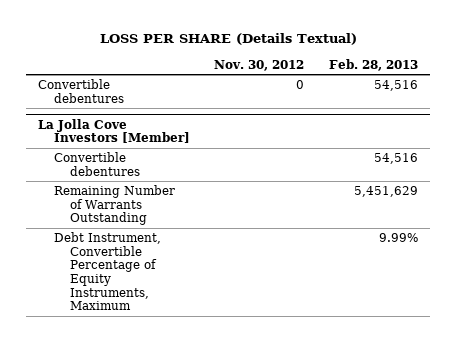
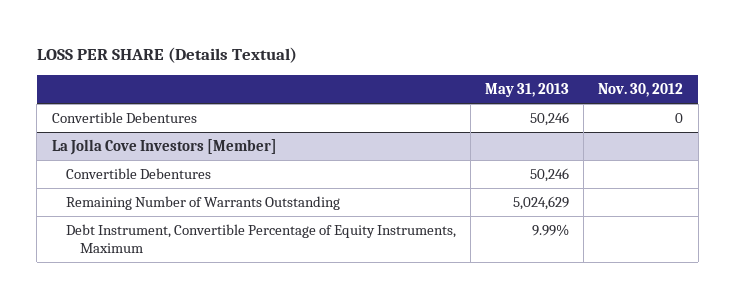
- | Nov. 30, 2012 | Feb. 28, 2013
+ | May 31, 2013 | Nov. 30, 2012
- Convertible debentures | 0 | 54,516
+ Convertible Debentures | 50,246 | 0
@ La Jolla Cove Investors [Member]
- Convertible debentures | | 54,516
+ Convertible Debentures | 50,246 |

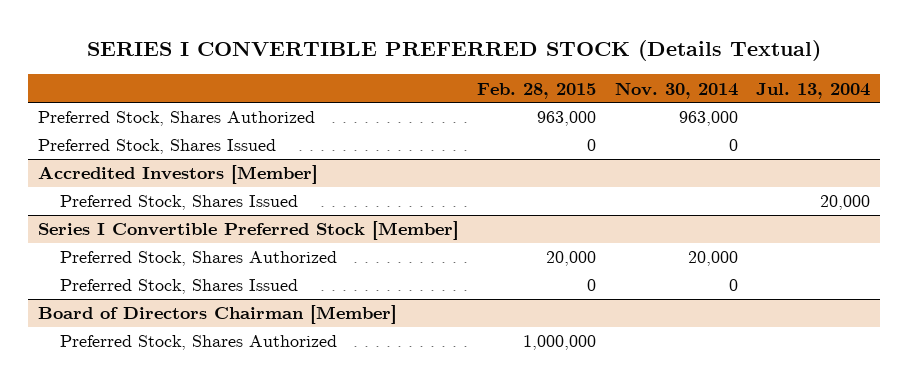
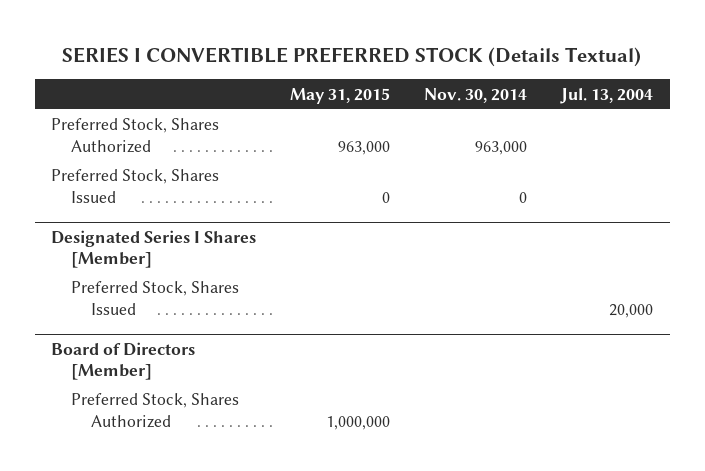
- | Feb. 28, 2015 | Nov. 30, 2014 | Jul. 13, 2004
+ | May 31, 2015 | Nov. 30, 2014 | Jul. 13, 2004
- Accredited Investors [Member]
+ Designated Series I Shares [Member]
- Series I Convertible Preferred Stock [Member]
- Preferred Stock, Shares Authorized | 20,000 | 20,000 |
- Preferred Stock, Shares Issued | 0 | 0 |
- Board of Directors Chairman [Member]
+ Board of Directors [Member]

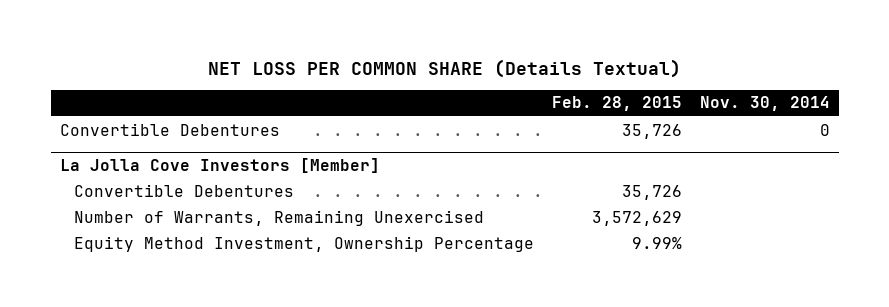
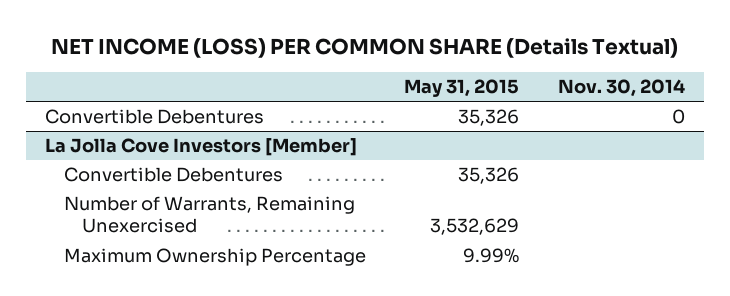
- NET LOSS PER COMMON SHARE (Details Textual)
+ NET INCOME (LOSS) PER COMMON SHARE (Details Textual)
- | Feb. 28, 2015 | Nov. 30, 2014
+ | May 31, 2015 | Nov. 30, 2014
@ La Jolla Cove Investors [Member]
- Equity Method Investment, Ownership Percentage | 9.99% |
+ Maximum Ownership Percentage | 9.99% |

